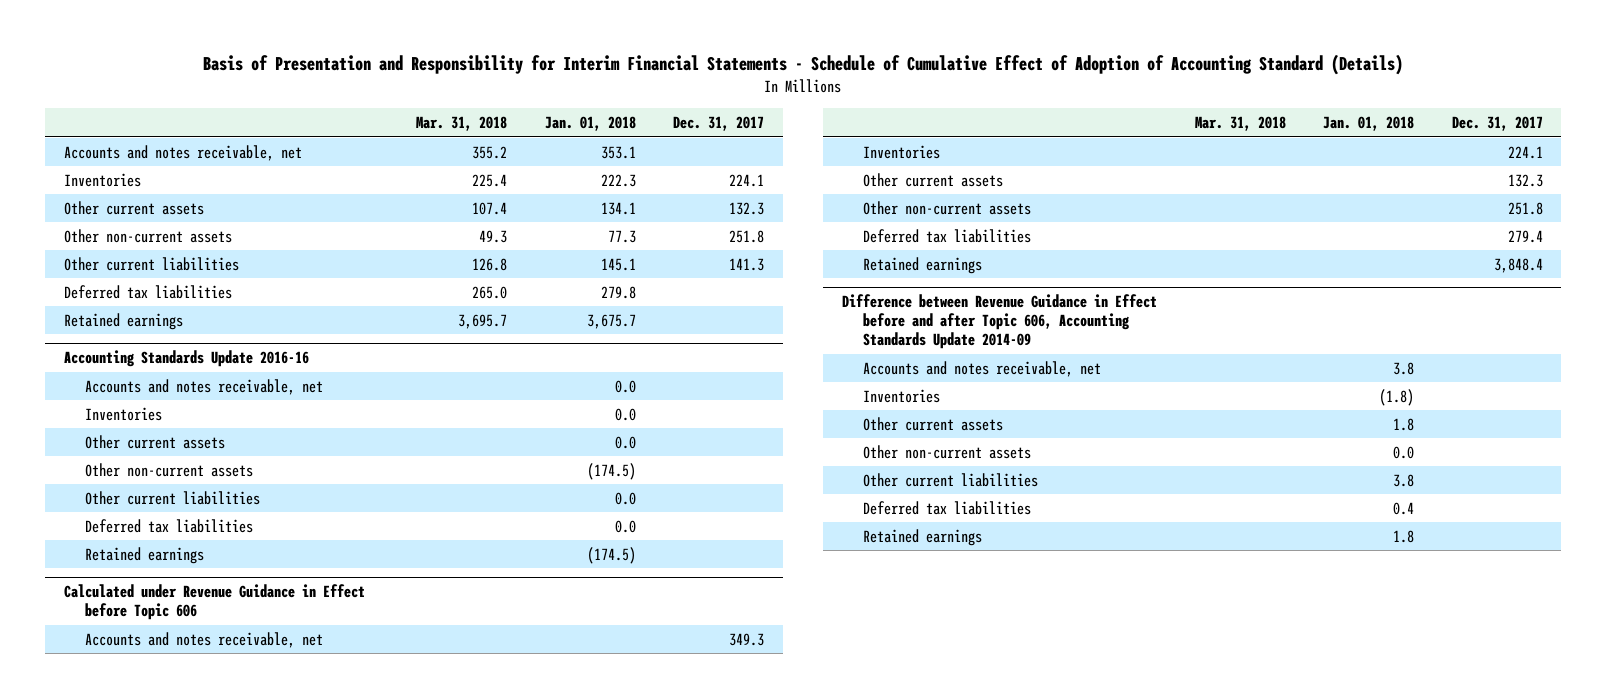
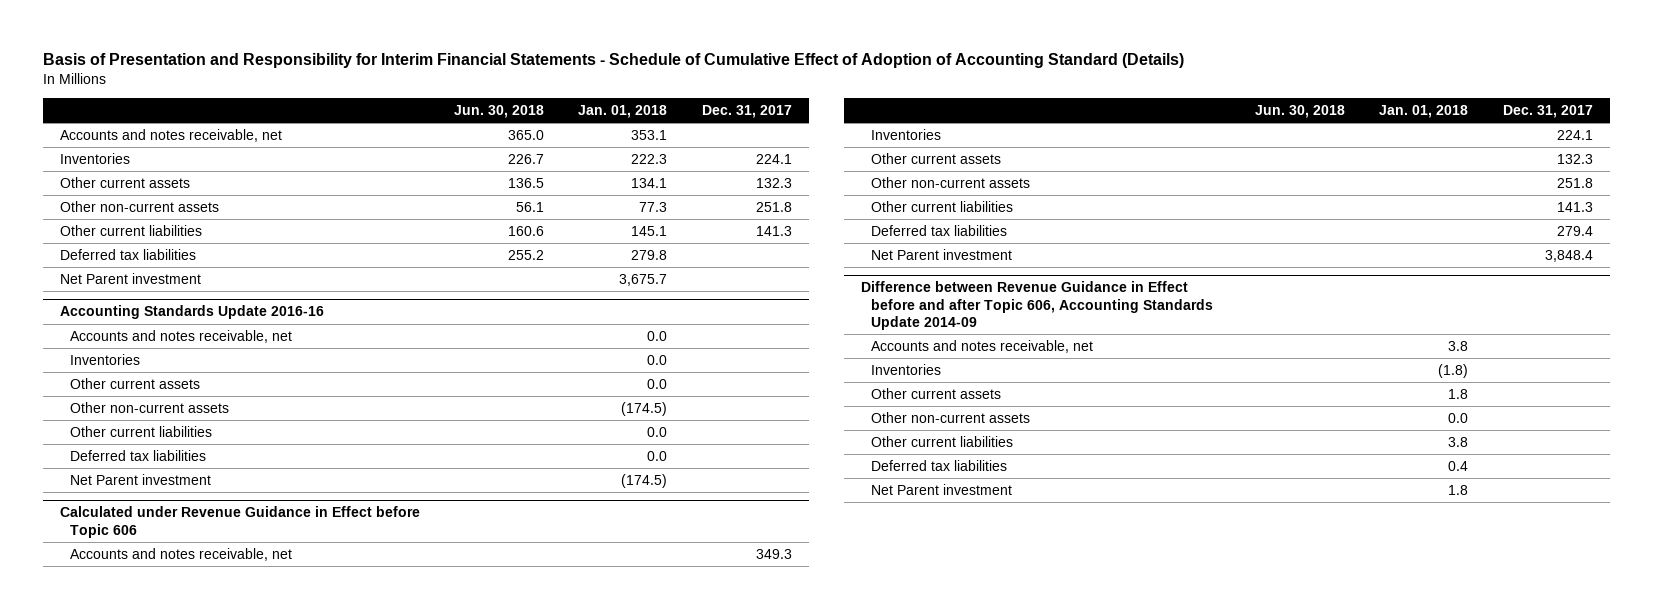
- | Mar. 31, 2018 | Jan. 01, 2018 | Dec. 31, 2017
+ | Jun. 30, 2018 | Jan. 01, 2018 | Dec. 31, 2017
- Retained earnings | 3,695.7 | 3,675.7 |
+ Net Parent investment | | 3,675.7 |
@ Accounting Standards Update 2016-16
- Retained earnings | | (174.5) |
+ Net Parent investment | | (174.5) |
@ Calculated under Revenue Guidance in Effect before Topic 606
+ Other current liabilities | | | 141.3
- Retained earnings | | | 3,848.4
+ Net Parent investment | | | 3,848.4
@ Difference between Revenue Guidance in Effect before and after Topic 606, Accounting Standards Update 2014-09
- Retained earnings | | 1.8 |
+ Net Parent investment | | 1.8 |

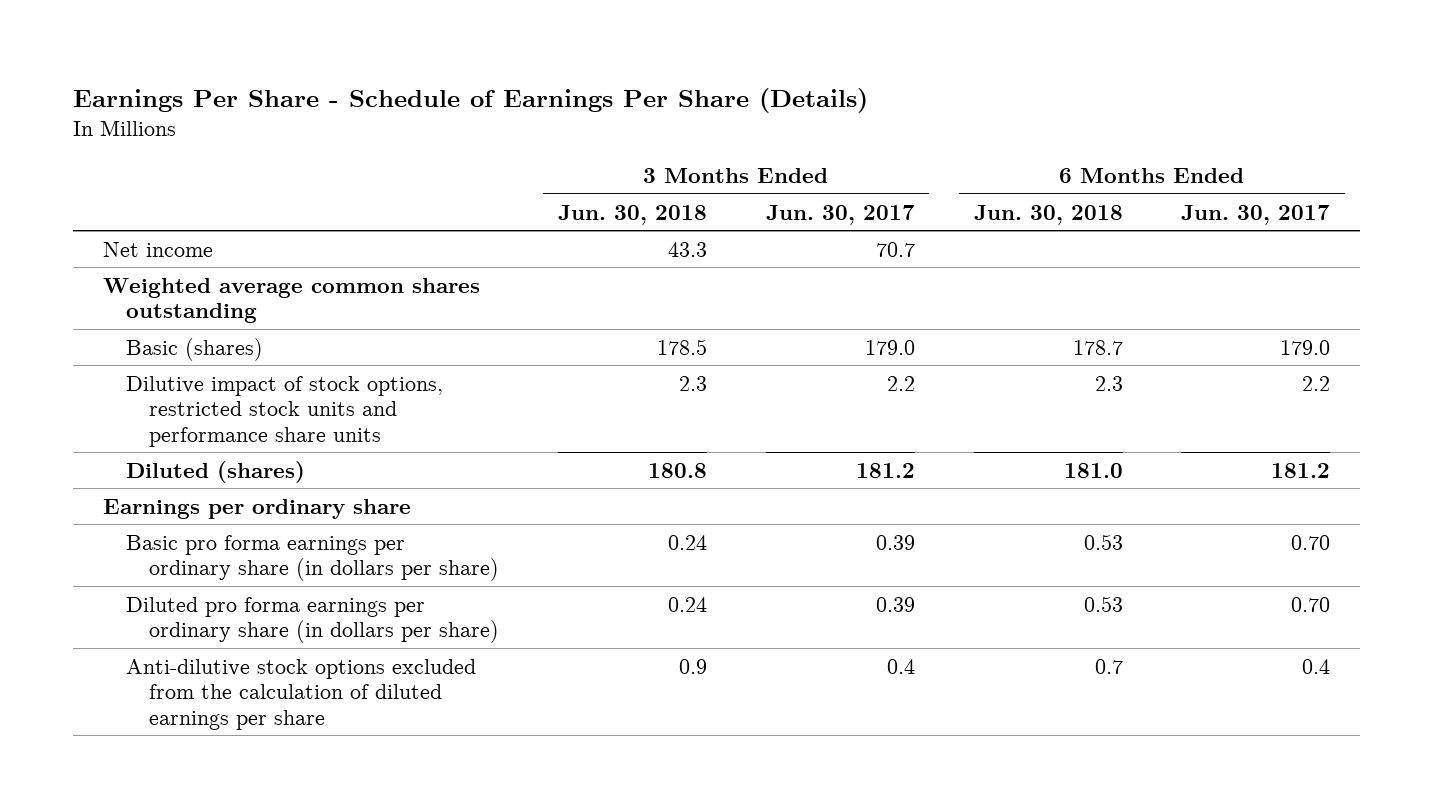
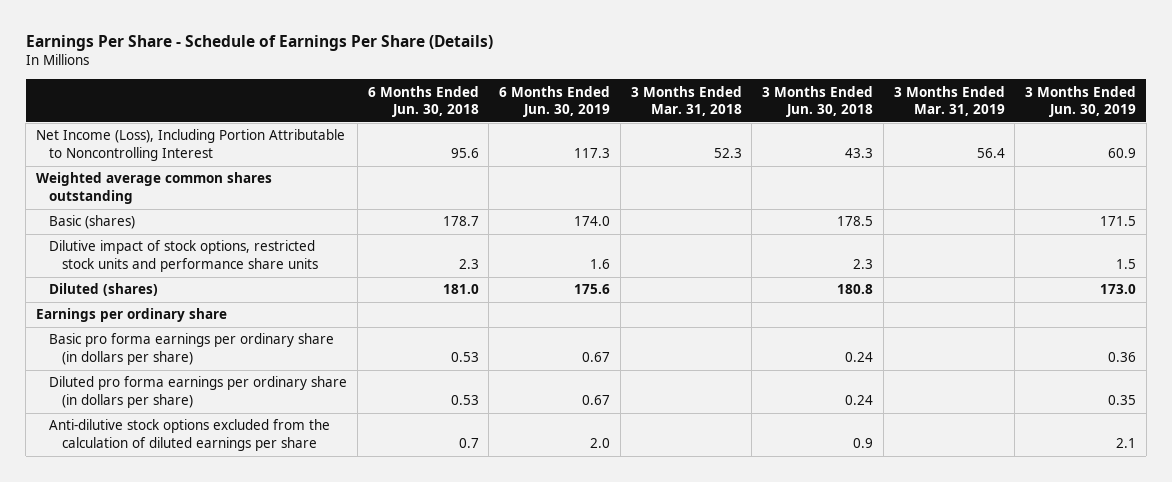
- | 3 Months Ended Jun. 30, 2018 | 3 Months Ended Jun. 30, 2017 | 6 Months Ended Jun. 30, 2018 | 6 Months Ended Jun. 30, 2017
+ | 6 Months Ended Jun. 30, 2018 | 6 Months Ended Jun. 30, 2019 | 3 Months Ended Mar. 31, 2018 | 3 Months Ended Jun. 30, 2018 | 3 Months Ended Mar. 31, 2019 | 3 Months Ended Jun. 30, 2019
- Net income | 43.3 | 70.7 | |
+ Net Income (Loss), Including Portion Attributable to Noncontrolling Interest | 95.6 | 117.3 | 52.3 | 43.3 | 56.4 | 60.9

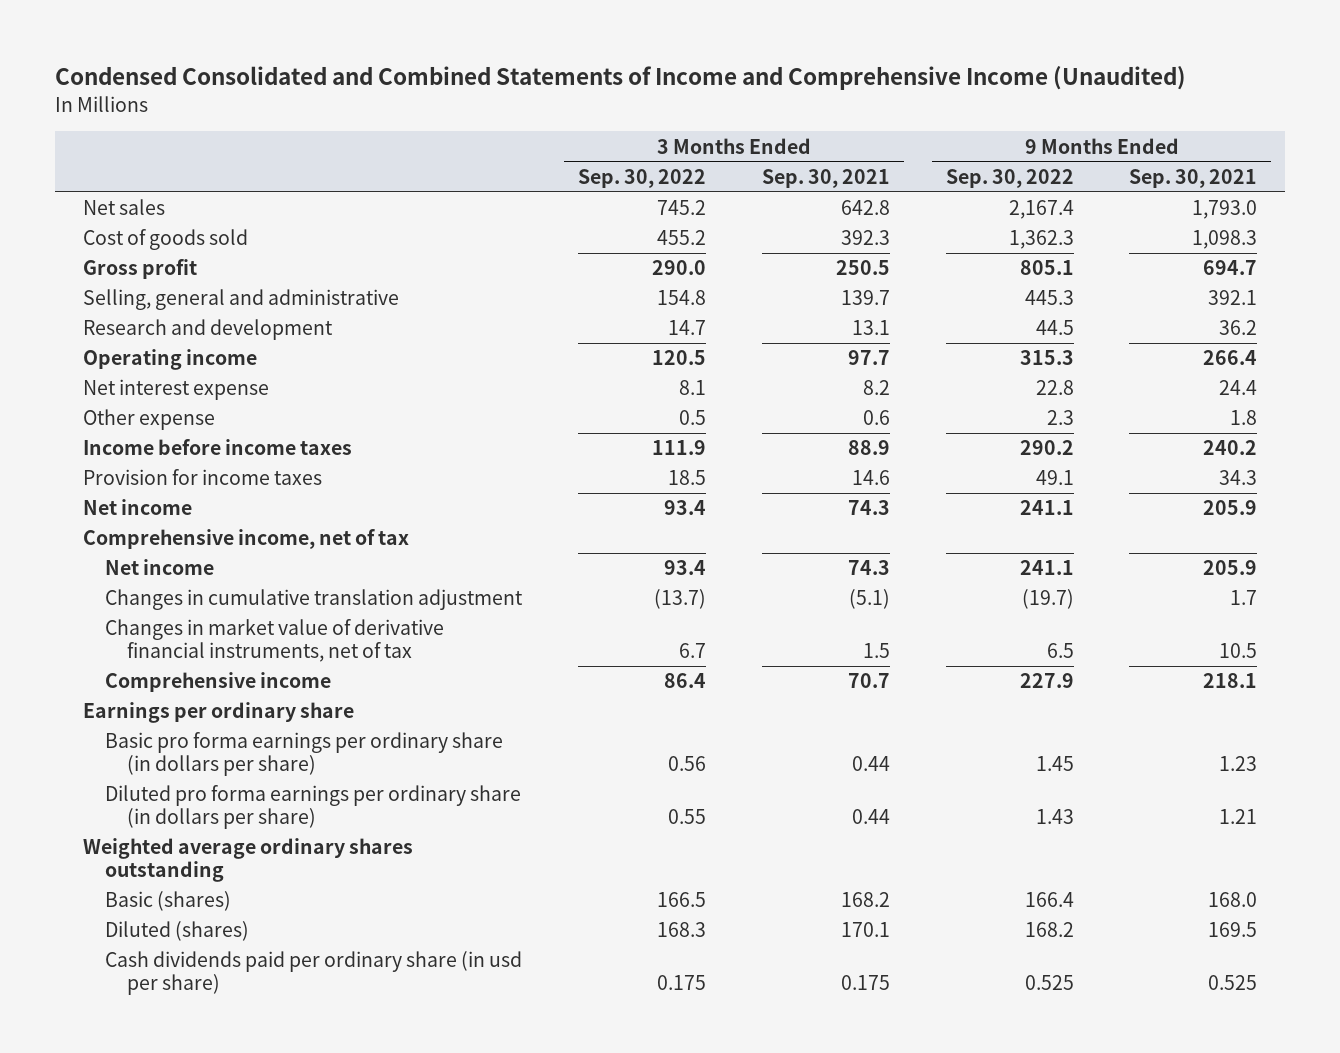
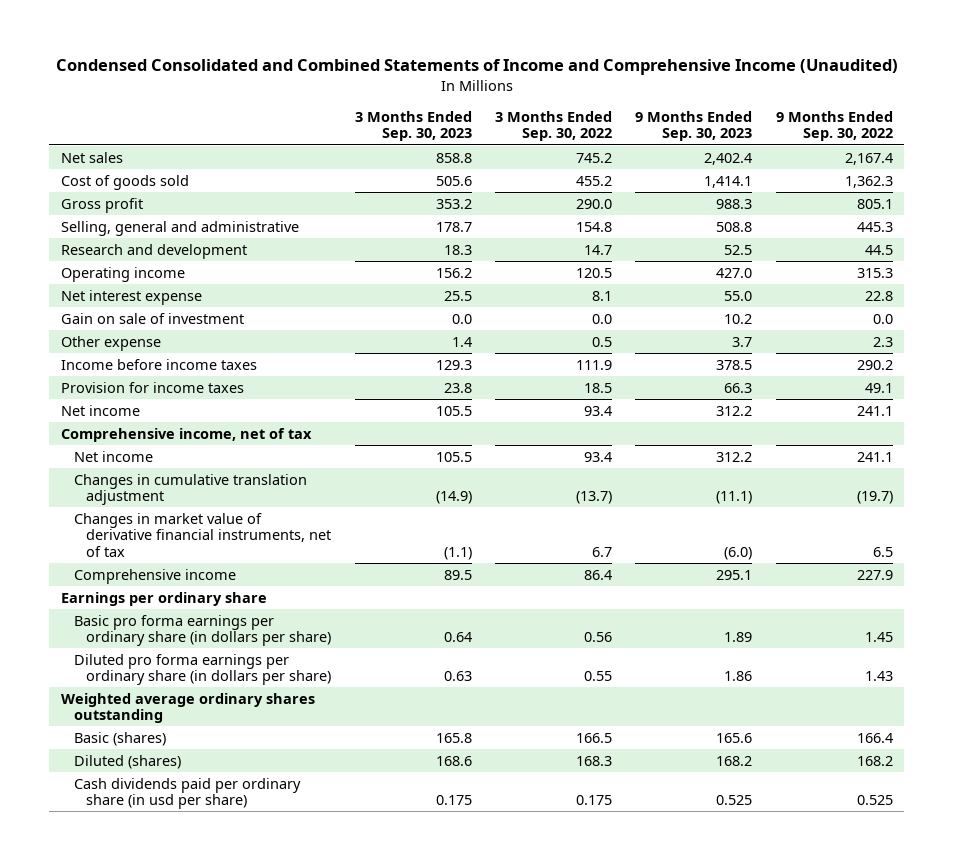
- | 3 Months Ended Sep. 30, 2022 | 3 Months Ended Sep. 30, 2021 | 9 Months Ended Sep. 30, 2022 | 9 Months Ended Sep. 30, 2021
+ | 3 Months Ended Sep. 30, 2023 | 3 Months Ended Sep. 30, 2022 | 9 Months Ended Sep. 30, 2023 | 9 Months Ended Sep. 30, 2022
+ Gain on sale of investment | 0.0 | 0.0 | 10.2 | 0.0

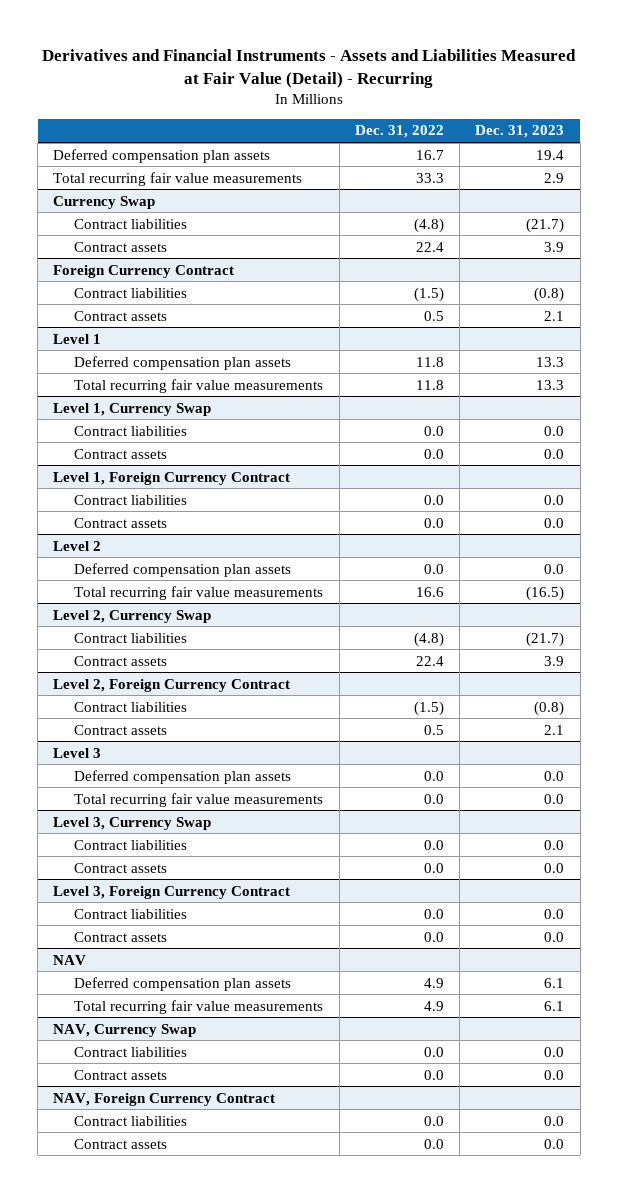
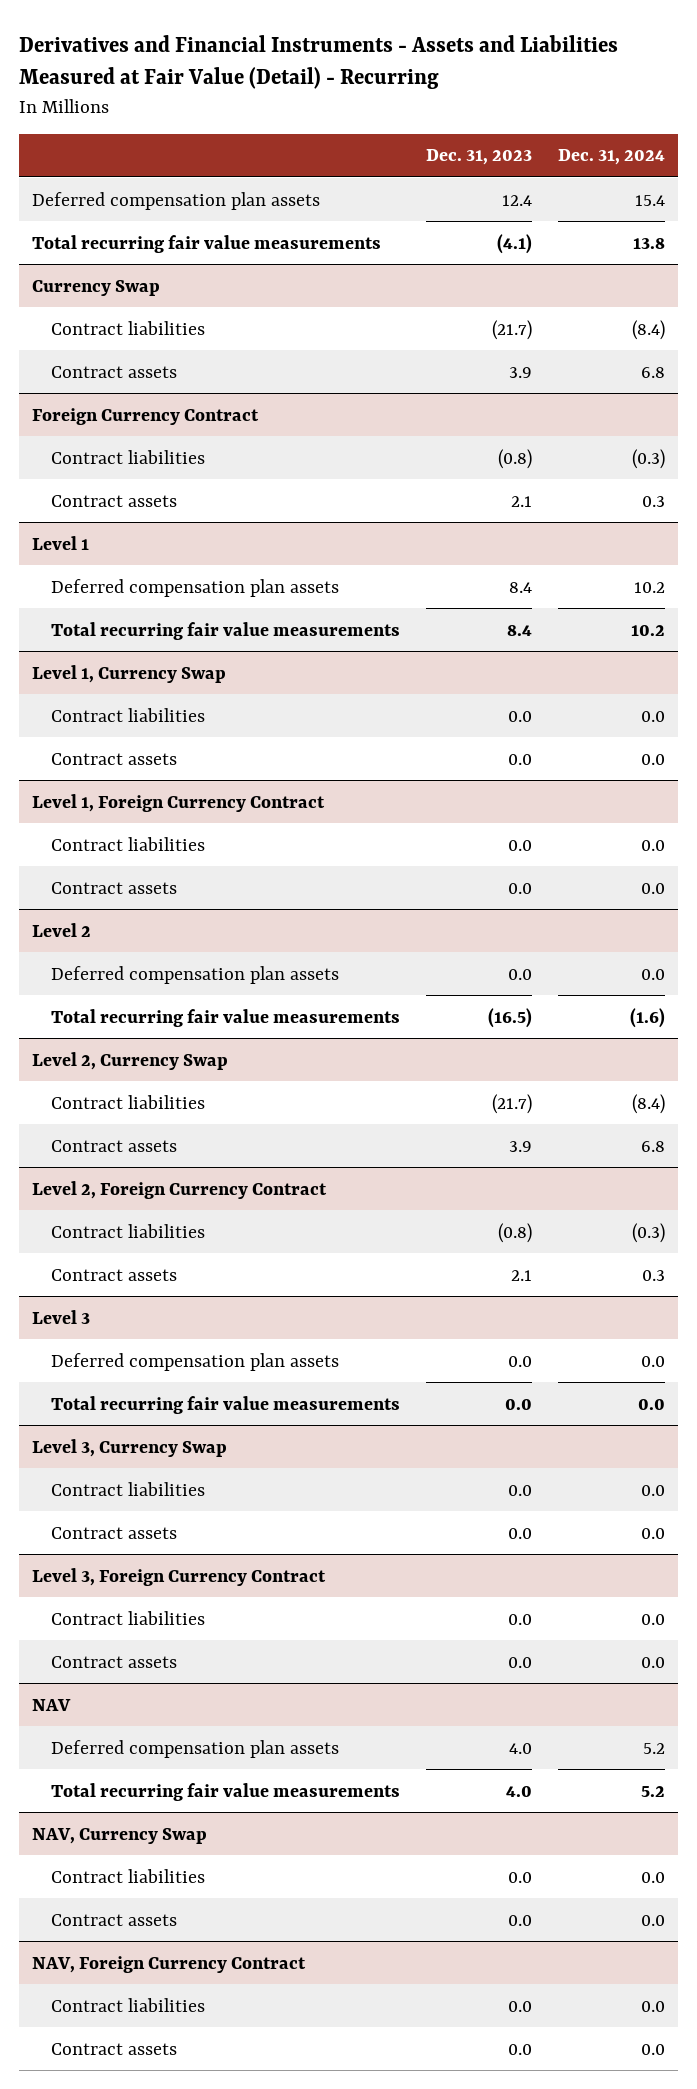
- | Dec. 31, 2022 | Dec. 31, 2023
+ | Dec. 31, 2023 | Dec. 31, 2024
- Deferred compensation plan assets | 16.7 | 19.4
- Total recurring fair value measurements | 33.3 | 2.9
+ Deferred compensation plan assets | 12.4 | 15.4
+ Total recurring fair value measurements | (4.1) | 13.8
@ Level 1
- Deferred compensation plan assets | 11.8 | 13.3
- Total recurring fair value measurements | 11.8 | 13.3
+ Deferred compensation plan assets | 8.4 | 10.2
+ Total recurring fair value measurements | 8.4 | 10.2
@ NAV
- Deferred compensation plan assets | 4.9 | 6.1
- Total recurring fair value measurements | 4.9 | 6.1
+ Deferred compensation plan assets | 4.0 | 5.2
+ Total recurring fair value measurements | 4.0 | 5.2

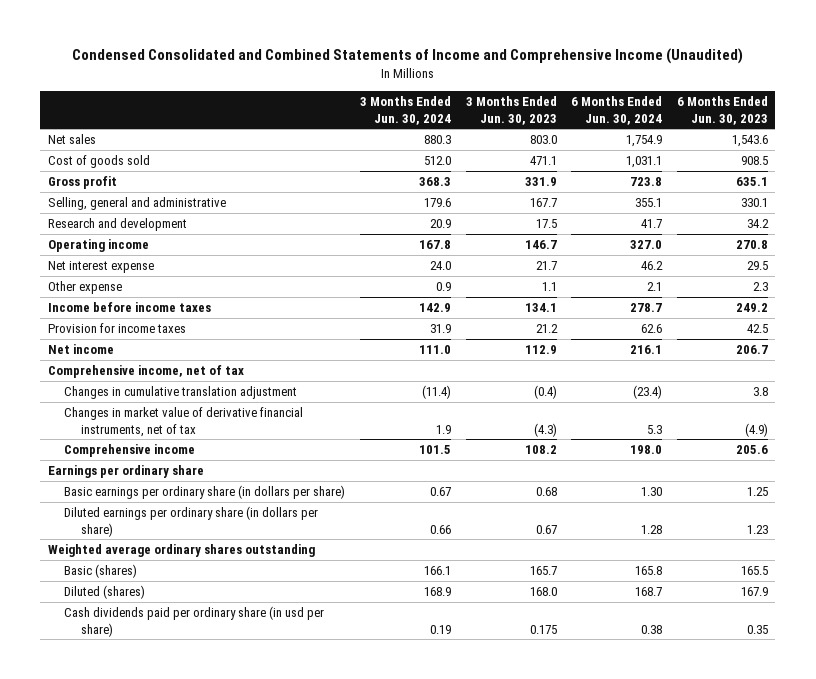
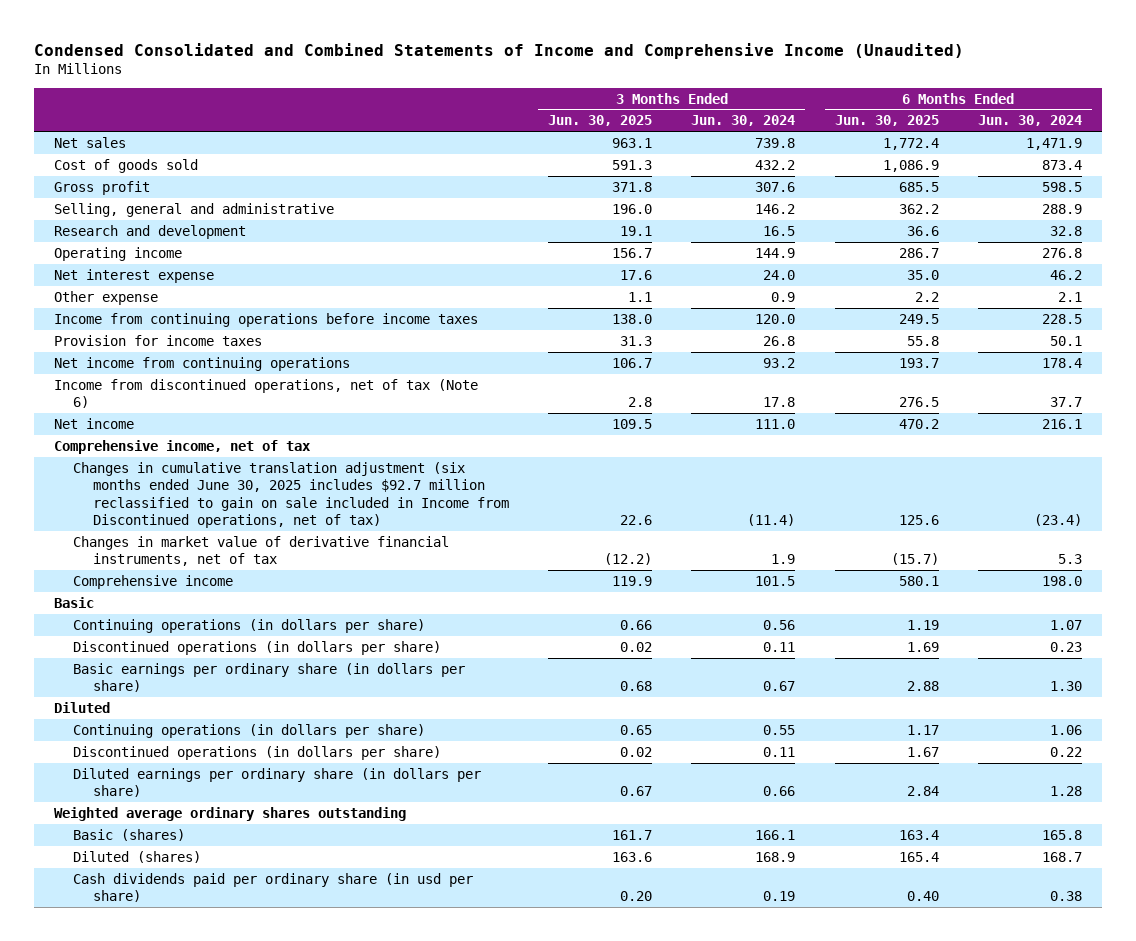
- | 3 Months Ended Jun. 30, 2024 | 3 Months Ended Jun. 30, 2023 | 6 Months Ended Jun. 30, 2024 | 6 Months Ended Jun. 30, 2023
+ | 3 Months Ended Jun. 30, 2025 | 3 Months Ended Jun. 30, 2024 | 6 Months Ended Jun. 30, 2025 | 6 Months Ended Jun. 30, 2024
- Net sales | 880.3 | 803.0 | 1,754.9 | 1,543.6
- Cost of goods sold | 512.0 | 471.1 | 1,031.1 | 908.5
- Gross profit | 368.3 | 331.9 | 723.8 | 635.1
- Selling, general and administrative | 179.6 | 167.7 | 355.1 | 330.1
- Research and development | 20.9 | 17.5 | 41.7 | 34.2
- Operating income | 167.8 | 146.7 | 327.0 | 270.8
+ Net sales | 963.1 | 739.8 | 1,772.4 | 1,471.9
+ Cost of goods sold | 591.3 | 432.2 | 1,086.9 | 873.4
+ Gross profit | 371.8 | 307.6 | 685.5 | 598.5
+ Selling, general and administrative | 196.0 | 146.2 | 362.2 | 288.9
+ Research and development | 19.1 | 16.5 | 36.6 | 32.8
+ Operating income | 156.7 | 144.9 | 286.7 | 276.8
- Income before income taxes | 142.9 | 134.1 | 278.7 | 249.2
- Provision for income taxes | 31.9 | 21.2 | 62.6 | 42.5
+ Income from continuing operations before income taxes | 138.0 | 120.0 | 249.5 | 228.5
+ Provision for income taxes | 31.3 | 26.8 | 55.8 | 50.1
+ Net income from continuing operations | 106.7 | 93.2 | 193.7 | 178.4
+ Income from discontinued operations, net of tax (Note 6) | 2.8 | 17.8 | 276.5 | 37.7
- Changes in cumulative translation adjustment | (11.4) | (0.4) | (23.4) | 3.8
+ Changes in cumulative translation adjustment (six months ended June 30, 2025 includes $92.7 million reclassified to gain on sale included in Income from Discontinued operations, net of tax) | 22.6 | (11.4) | 125.6 | (23.4)
- Earnings per ordinary share
+ Basic
+ Continuing operations (in dollars per share) | 0.66 | 0.56 | 1.19 | 1.07
+ Discontinued operations (in dollars per share) | 0.02 | 0.11 | 1.69 | 0.23
+ Diluted
+ Continuing operations (in dollars per share) | 0.65 | 0.55 | 1.17 | 1.06
+ Discontinued operations (in dollars per share) | 0.02 | 0.11 | 1.67 | 0.22

